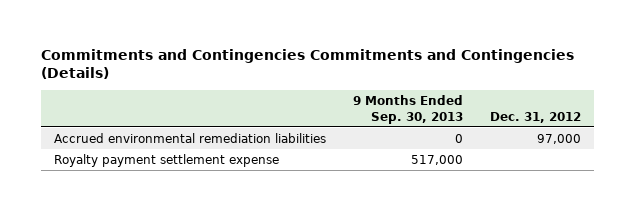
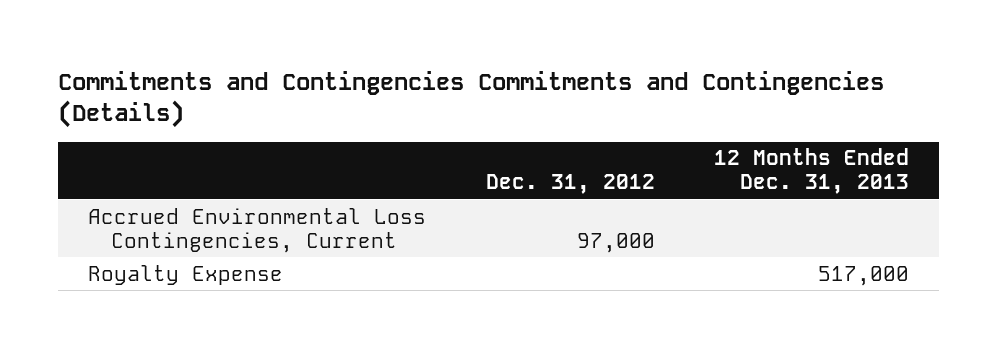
- | 9 Months Ended Sep. 30, 2013 | Dec. 31, 2012
+ | Dec. 31, 2012 | 12 Months Ended Dec. 31, 2013
- Accrued environmental remediation liabilities | 0 | 97,000
- Royalty payment settlement expense | 517,000 |
+ Accrued Environmental Loss Contingencies, Current | 97,000 |
+ Royalty Expense | | 517,000

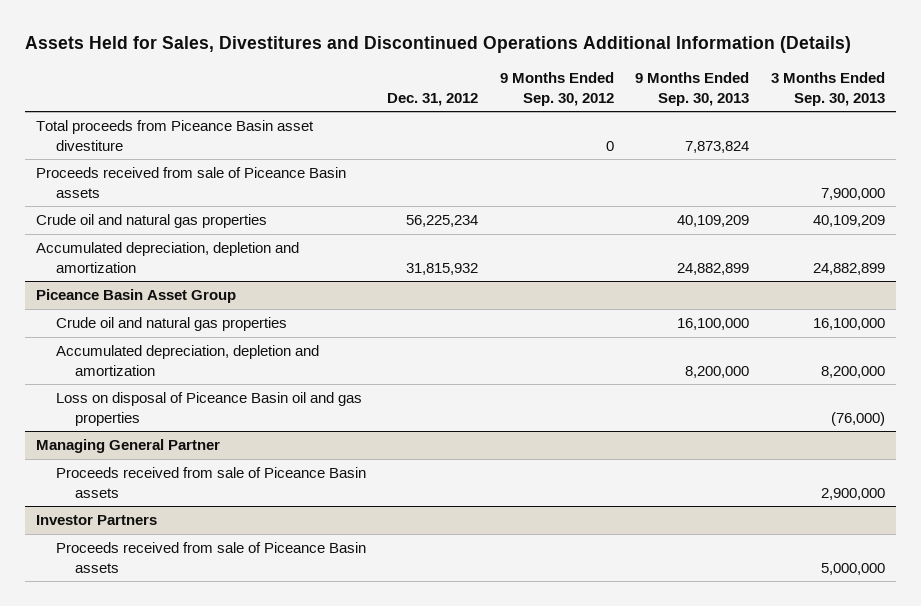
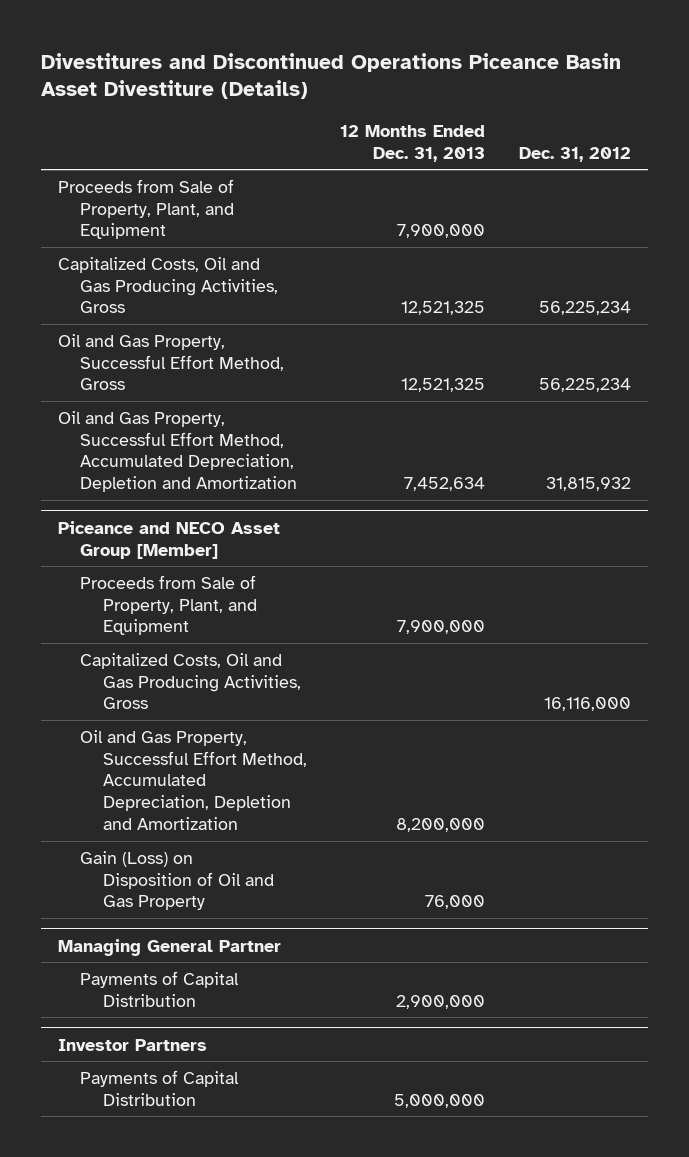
- Assets Held for Sales, Divestitures and Discontinued Operations Additional Information (Details)
+ Divestitures and Discontinued Operations Piceance Basin Asset Divestiture (Details)
- | Dec. 31, 2012 | 9 Months Ended Sep. 30, 2012 | 9 Months Ended Sep. 30, 2013 | 3 Months Ended Sep. 30, 2013
+ | 12 Months Ended Dec. 31, 2013 | Dec. 31, 2012
- Total proceeds from Piceance Basin asset divestiture | | 0 | 7,873,824 |
- Proceeds received from sale of Piceance Basin assets | | | | 7,900,000
- Crude oil and natural gas properties | 56,225,234 | | 40,109,209 | 40,109,209
- Accumulated depreciation, depletion and amortization | 31,815,932 | | 24,882,899 | 24,882,899
- Piceance Basin Asset Group
- Crude oil and natural gas properties | | | 16,100,000 | 16,100,000
- Accumulated depreciation, depletion and amortization | | | 8,200,000 | 8,200,000
- Loss on disposal of Piceance Basin oil and gas properties | | | | (76,000)
+ Proceeds from Sale of Property, Plant, and Equipment | 7,900,000 |
+ Capitalized Costs, Oil and Gas Producing Activities, Gross | 12,521,325 | 56,225,234
+ Oil and Gas Property, Successful Effort Method, Gross | 12,521,325 | 56,225,234
+ Oil and Gas Property, Successful Effort Method, Accumulated Depreciation, Depletion and Amortization | 7,452,634 | 31,815,932
+ Piceance and NECO Asset Group [Member]
+ Proceeds from Sale of Property, Plant, and Equipment | 7,900,000 |
+ Capitalized Costs, Oil and Gas Producing Activities, Gross | | 16,116,000
+ Oil and Gas Property, Successful Effort Method, Accumulated Depreciation, Depletion and Amortization | 8,200,000 |
+ Gain (Loss) on Disposition of Oil and Gas Property | 76,000 |
@ Managing General Partner
- Proceeds received from sale of Piceance Basin assets | | | | 2,900,000
+ Payments of Capital Distribution | 2,900,000 |
@ Investor Partners
- Proceeds received from sale of Piceance Basin assets | | | | 5,000,000
+ Payments of Capital Distribution | 5,000,000 |

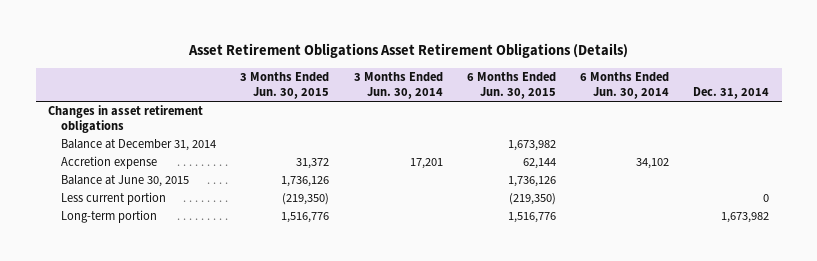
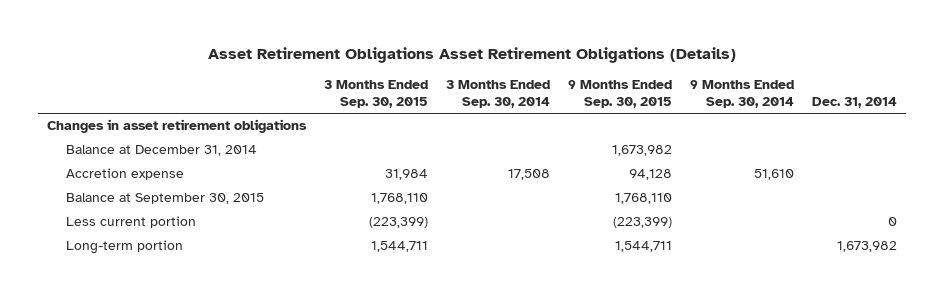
- | 3 Months Ended Jun. 30, 2015 | 3 Months Ended Jun. 30, 2014 | 6 Months Ended Jun. 30, 2015 | 6 Months Ended Jun. 30, 2014 | Dec. 31, 2014
+ | 3 Months Ended Sep. 30, 2015 | 3 Months Ended Sep. 30, 2014 | 9 Months Ended Sep. 30, 2015 | 9 Months Ended Sep. 30, 2014 | Dec. 31, 2014
- Balance at June 30, 2015 | 1,736,126 | | 1,736,126 | |
+ Balance at September 30, 2015 | 1,768,110 | | 1,768,110 | |

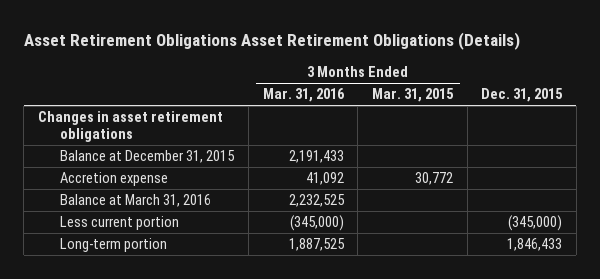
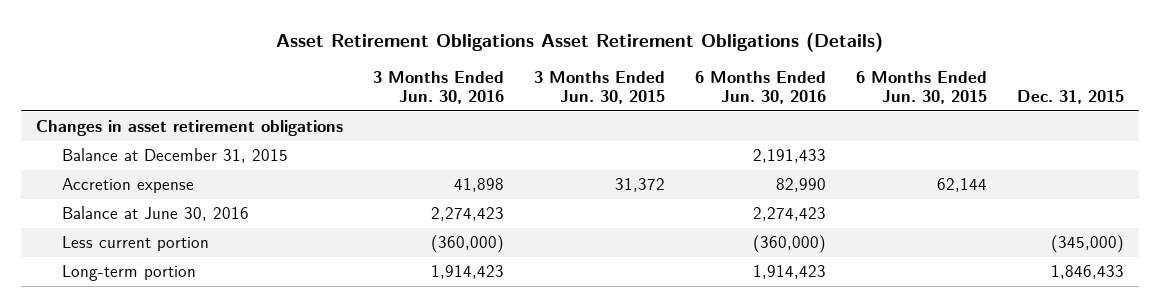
- | 3 Months Ended Mar. 31, 2016 | 3 Months Ended Mar. 31, 2015 | Dec. 31, 2015
+ | 3 Months Ended Jun. 30, 2016 | 3 Months Ended Jun. 30, 2015 | 6 Months Ended Jun. 30, 2016 | 6 Months Ended Jun. 30, 2015 | Dec. 31, 2015
- Balance at March 31, 2016 | 2,232,525 | |
+ Balance at June 30, 2016 | 2,274,423 | | 2,274,423 | |

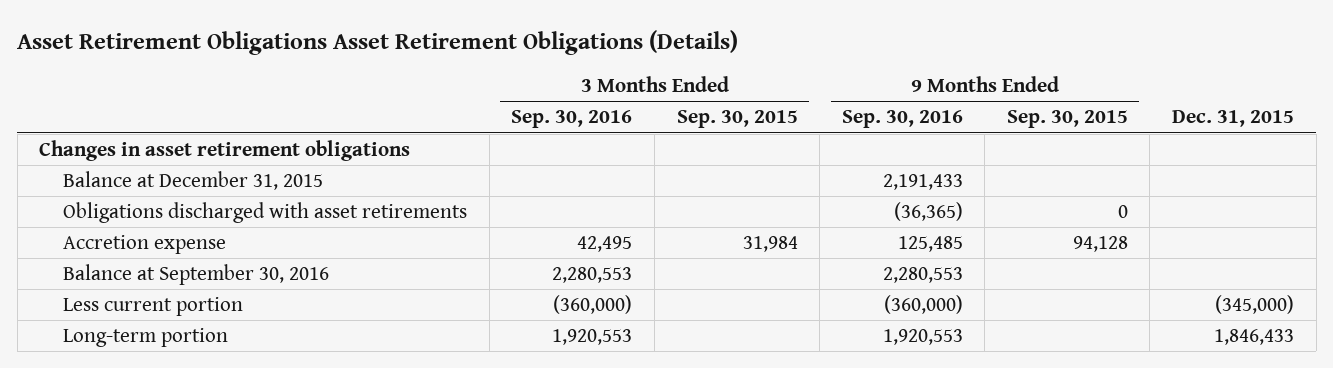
- | 3 Months Ended Jun. 30, 2016 | 3 Months Ended Jun. 30, 2015 | 6 Months Ended Jun. 30, 2016 | 6 Months Ended Jun. 30, 2015 | Dec. 31, 2015
+ | 3 Months Ended Sep. 30, 2016 | 3 Months Ended Sep. 30, 2015 | 9 Months Ended Sep. 30, 2016 | 9 Months Ended Sep. 30, 2015 | Dec. 31, 2015
+ Obligations discharged with asset retirements | | | (36,365) | 0 |
- Balance at June 30, 2016 | 2,274,423 | | 2,274,423 | |
+ Balance at September 30, 2016 | 2,280,553 | | 2,280,553 | |

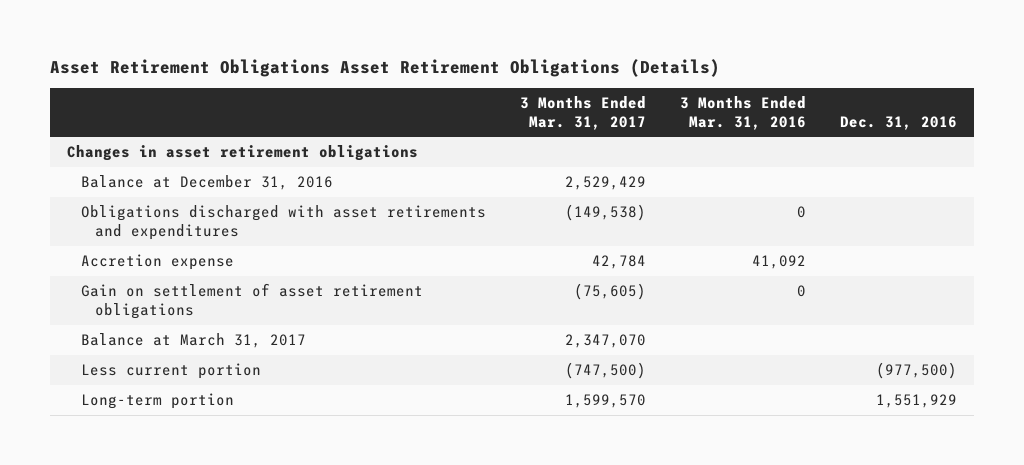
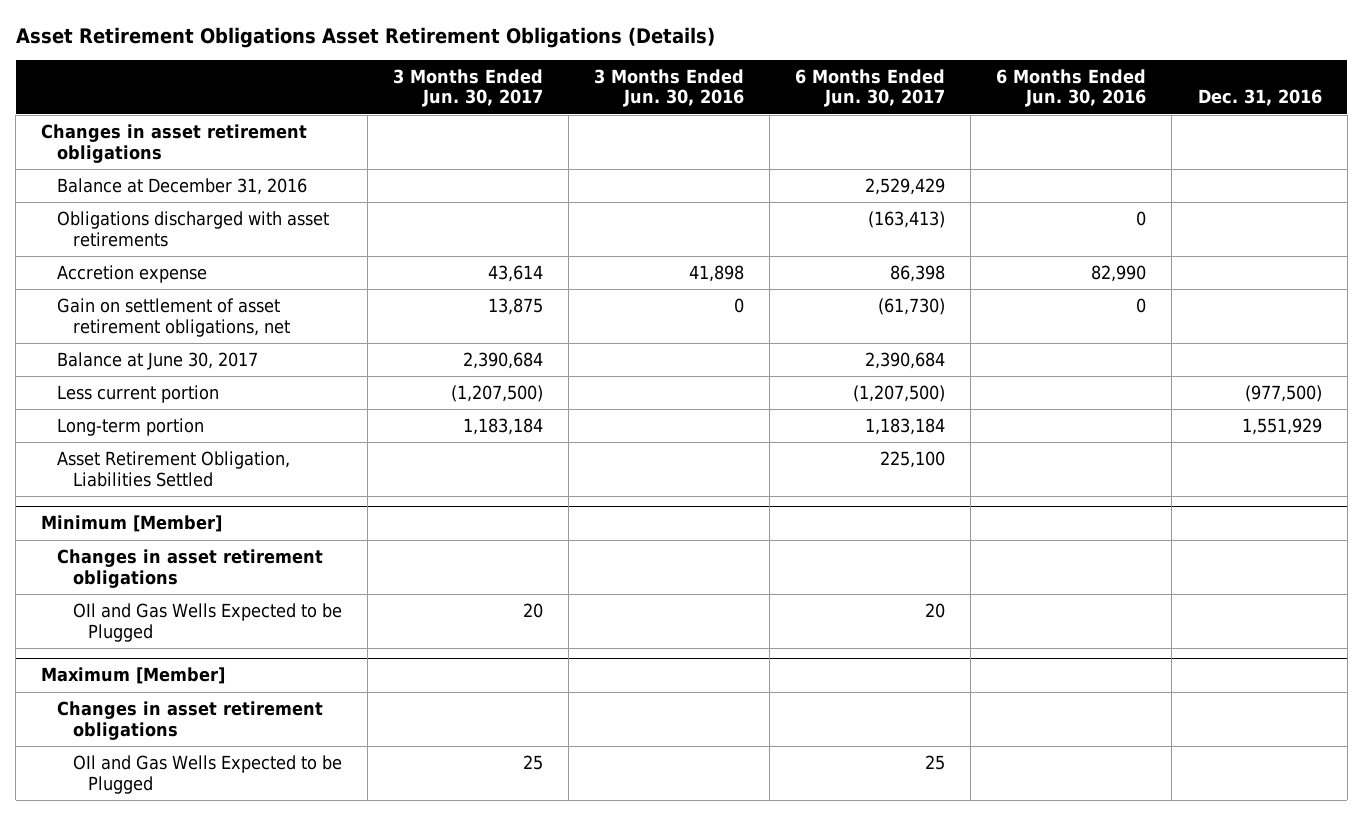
- | 3 Months Ended Mar. 31, 2017 | 3 Months Ended Mar. 31, 2016 | Dec. 31, 2016
+ | 3 Months Ended Jun. 30, 2017 | 3 Months Ended Jun. 30, 2016 | 6 Months Ended Jun. 30, 2017 | 6 Months Ended Jun. 30, 2016 | Dec. 31, 2016
- Obligations discharged with asset retirements and expenditures | (149,538) | 0 |
+ Obligations discharged with asset retirements | | | (163,413) | 0 |
- Gain on settlement of asset retirement obligations | (75,605) | 0 |
- Balance at March 31, 2017 | 2,347,070 | |
+ Gain on settlement of asset retirement obligations, net | 13,875 | 0 | (61,730) | 0 |
+ Balance at June 30, 2017 | 2,390,684 | | 2,390,684 | |
+ Asset Retirement Obligation, Liabilities Settled | | | 225,100 | |
+ Minimum [Member]
+ Changes in asset retirement obligations
+ OIl and Gas Wells Expected to be Plugged | 20 | | 20 | |
+ Maximum [Member]
+ Changes in asset retirement obligations
+ OIl and Gas Wells Expected to be Plugged | 25 | | 25 | |

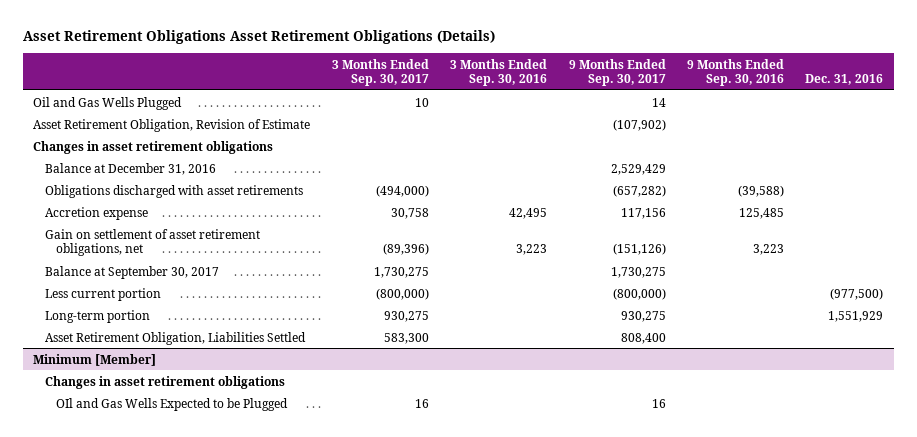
- | 3 Months Ended Jun. 30, 2017 | 3 Months Ended Jun. 30, 2016 | 6 Months Ended Jun. 30, 2017 | 6 Months Ended Jun. 30, 2016 | Dec. 31, 2016
+ | 3 Months Ended Sep. 30, 2017 | 3 Months Ended Sep. 30, 2016 | 9 Months Ended Sep. 30, 2017 | 9 Months Ended Sep. 30, 2016 | Dec. 31, 2016
+ Oil and Gas Wells Plugged | 10 | | 14 | |
+ Asset Retirement Obligation, Revision of Estimate | | | (107,902) | |
- Balance at June 30, 2017 | 2,390,684 | | 2,390,684 | |
+ Balance at September 30, 2017 | 1,730,275 | | 1,730,275 | |
- Maximum [Member]
- Changes in asset retirement obligations
- OIl and Gas Wells Expected to be Plugged | 25 | | 25 | |

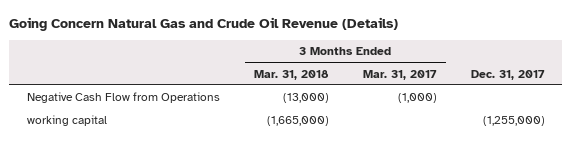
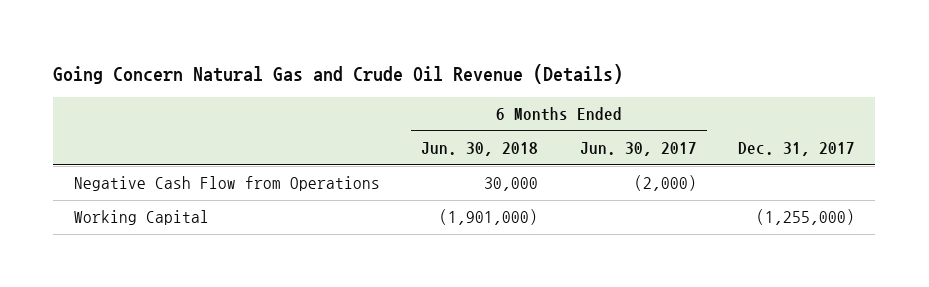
- | 3 Months Ended Mar. 31, 2018 | 3 Months Ended Mar. 31, 2017 | Dec. 31, 2017
+ | 6 Months Ended Jun. 30, 2018 | 6 Months Ended Jun. 30, 2017 | Dec. 31, 2017
- working capital | (1,665,000) | | (1,255,000)
+ Working Capital | (1,901,000) | | (1,255,000)

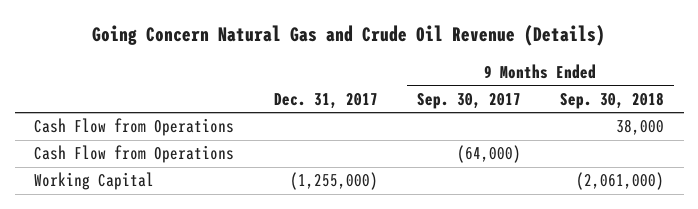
- | 6 Months Ended Jun. 30, 2018 | 6 Months Ended Jun. 30, 2017 | Dec. 31, 2017
+ | Dec. 31, 2017 | 9 Months Ended Sep. 30, 2017 | 9 Months Ended Sep. 30, 2018
- Negative Cash Flow from Operations | 30,000 | (2,000) |
+ Cash Flow from Operations | | | 38,000
+ Cash Flow from Operations | | (64,000) |

